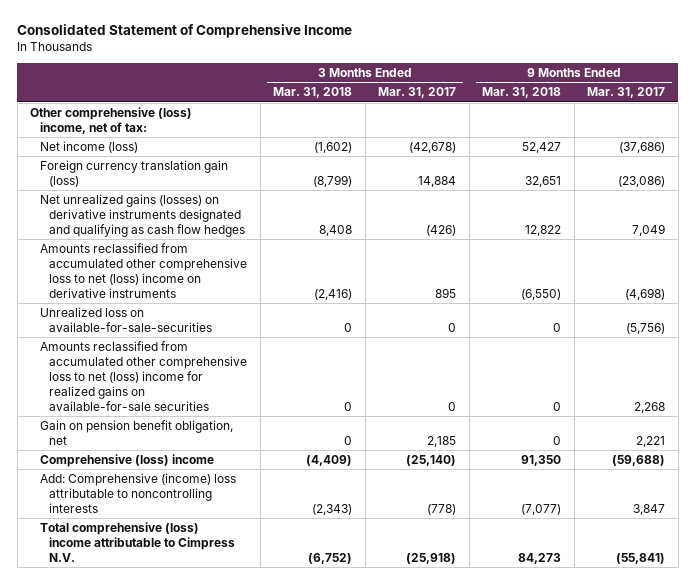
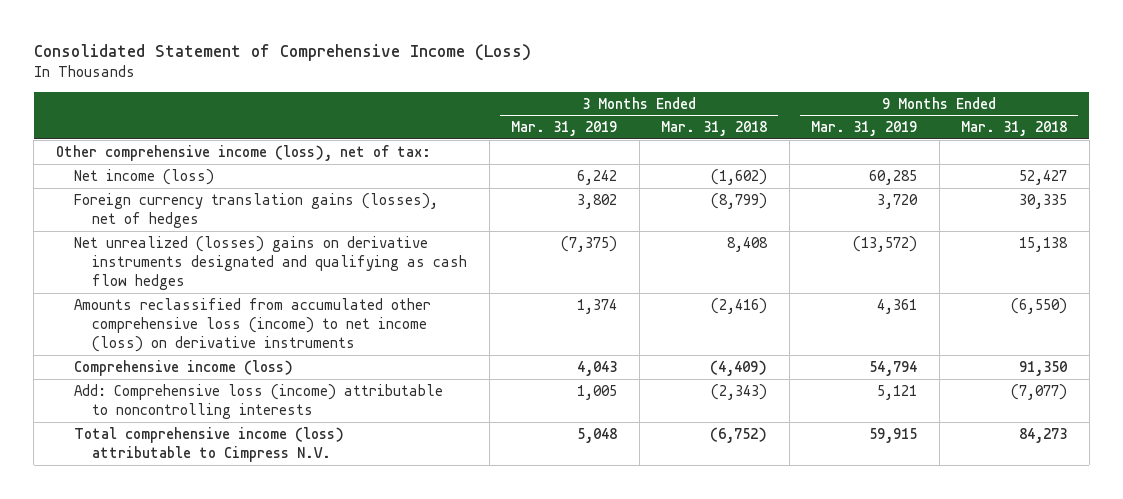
- Consolidated Statement of Comprehensive Income
+ Consolidated Statement of Comprehensive Income (Loss)
- | 3 Months Ended Mar. 31, 2018 | 3 Months Ended Mar. 31, 2017 | 9 Months Ended Mar. 31, 2018 | 9 Months Ended Mar. 31, 2017
+ | 3 Months Ended Mar. 31, 2019 | 3 Months Ended Mar. 31, 2018 | 9 Months Ended Mar. 31, 2019 | 9 Months Ended Mar. 31, 2018
- Other comprehensive (loss) income, net of tax:
+ Other comprehensive income (loss), net of tax:
- Foreign currency translation gain (loss) | (8,799) | 14,884 | 32,651 | (23,086)
- Net unrealized gains (losses) on derivative instruments designated and qualifying as cash flow hedges | 8,408 | (426) | 12,822 | 7,049
- Amounts reclassified from accumulated other comprehensive loss to net (loss) income on derivative instruments | (2,416) | 895 | (6,550) | (4,698)
- Unrealized loss on available-for-sale-securities | 0 | 0 | 0 | (5,756)
- Amounts reclassified from accumulated other comprehensive loss to net (loss) income for realized gains on available-for-sale securities | 0 | 0 | 0 | 2,268
- Gain on pension benefit obligation, net | 0 | 2,185 | 0 | 2,221
- Comprehensive (loss) income | (4,409) | (25,140) | 91,350 | (59,688)
- Add: Comprehensive (income) loss attributable to noncontrolling interests | (2,343) | (778) | (7,077) | 3,847
- Total comprehensive (loss) income attributable to Cimpress N.V. | (6,752) | (25,918) | 84,273 | (55,841)
+ Foreign currency translation gains (losses), net of hedges | 3,802 | (8,799) | 3,720 | 30,335
+ Net unrealized (losses) gains on derivative instruments designated and qualifying as cash flow hedges | (7,375) | 8,408 | (13,572) | 15,138
+ Amounts reclassified from accumulated other comprehensive loss (income) to net income (loss) on derivative instruments | 1,374 | (2,416) | 4,361 | (6,550)
+ Comprehensive income (loss) | 4,043 | (4,409) | 54,794 | 91,350
+ Add: Comprehensive loss (income) attributable to noncontrolling interests | 1,005 | (2,343) | 5,121 | (7,077)
+ Total comprehensive income (loss) attributable to Cimpress N.V. | 5,048 | (6,752) | 59,915 | 84,273

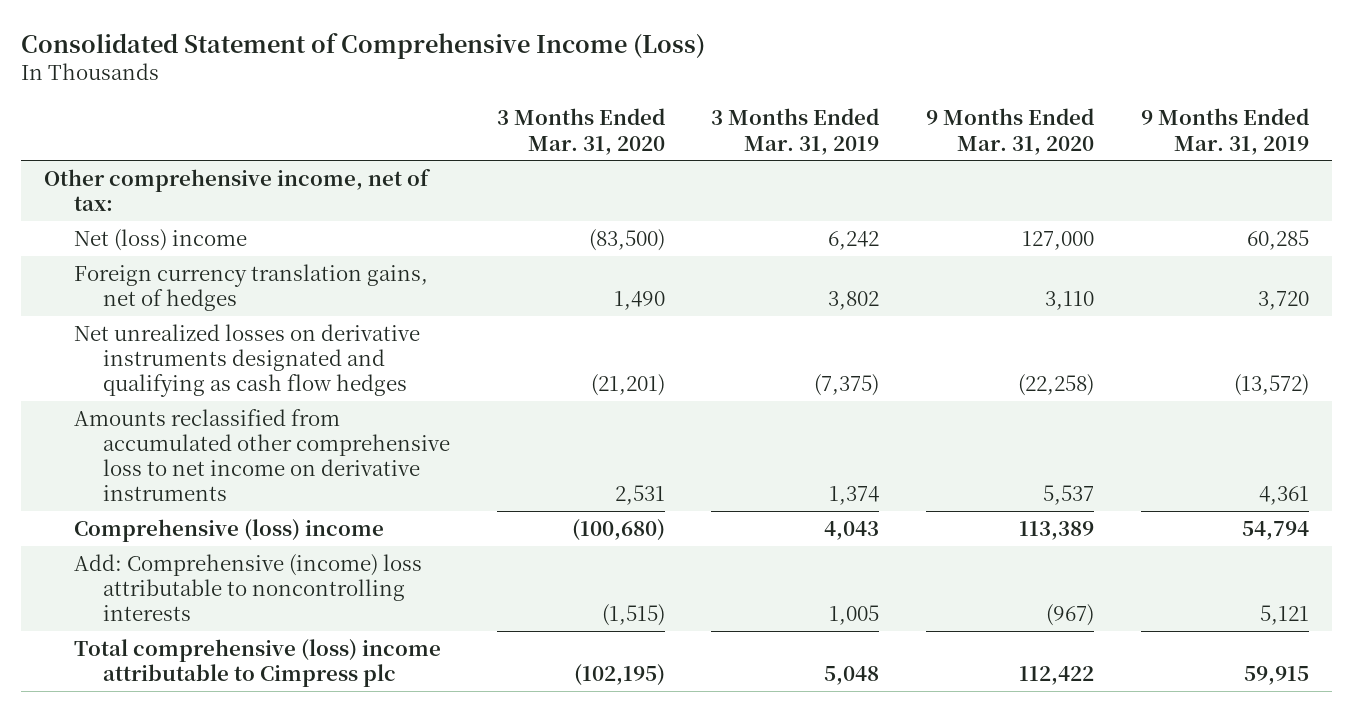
- | 3 Months Ended Mar. 31, 2019 | 3 Months Ended Mar. 31, 2018 | 9 Months Ended Mar. 31, 2019 | 9 Months Ended Mar. 31, 2018
+ | 3 Months Ended Mar. 31, 2020 | 3 Months Ended Mar. 31, 2019 | 9 Months Ended Mar. 31, 2020 | 9 Months Ended Mar. 31, 2019
- Other comprehensive income (loss), net of tax:
- Net income (loss) | 6,242 | (1,602) | 60,285 | 52,427
- Foreign currency translation gains (losses), net of hedges | 3,802 | (8,799) | 3,720 | 30,335
- Net unrealized (losses) gains on derivative instruments designated and qualifying as cash flow hedges | (7,375) | 8,408 | (13,572) | 15,138
- Amounts reclassified from accumulated other comprehensive loss (income) to net income (loss) on derivative instruments | 1,374 | (2,416) | 4,361 | (6,550)
- Comprehensive income (loss) | 4,043 | (4,409) | 54,794 | 91,350
- Add: Comprehensive loss (income) attributable to noncontrolling interests | 1,005 | (2,343) | 5,121 | (7,077)
- Total comprehensive income (loss) attributable to Cimpress N.V. | 5,048 | (6,752) | 59,915 | 84,273
+ Other comprehensive income, net of tax:
+ Net (loss) income | (83,500) | 6,242 | 127,000 | 60,285
+ Foreign currency translation gains, net of hedges | 1,490 | 3,802 | 3,110 | 3,720
+ Net unrealized losses on derivative instruments designated and qualifying as cash flow hedges | (21,201) | (7,375) | (22,258) | (13,572)
+ Amounts reclassified from accumulated other comprehensive loss to net income on derivative instruments | 2,531 | 1,374 | 5,537 | 4,361
+ Comprehensive (loss) income | (100,680) | 4,043 | 113,389 | 54,794
+ Add: Comprehensive (income) loss attributable to noncontrolling interests | (1,515) | 1,005 | (967) | 5,121
+ Total comprehensive (loss) income attributable to Cimpress plc | (102,195) | 5,048 | 112,422 | 59,915

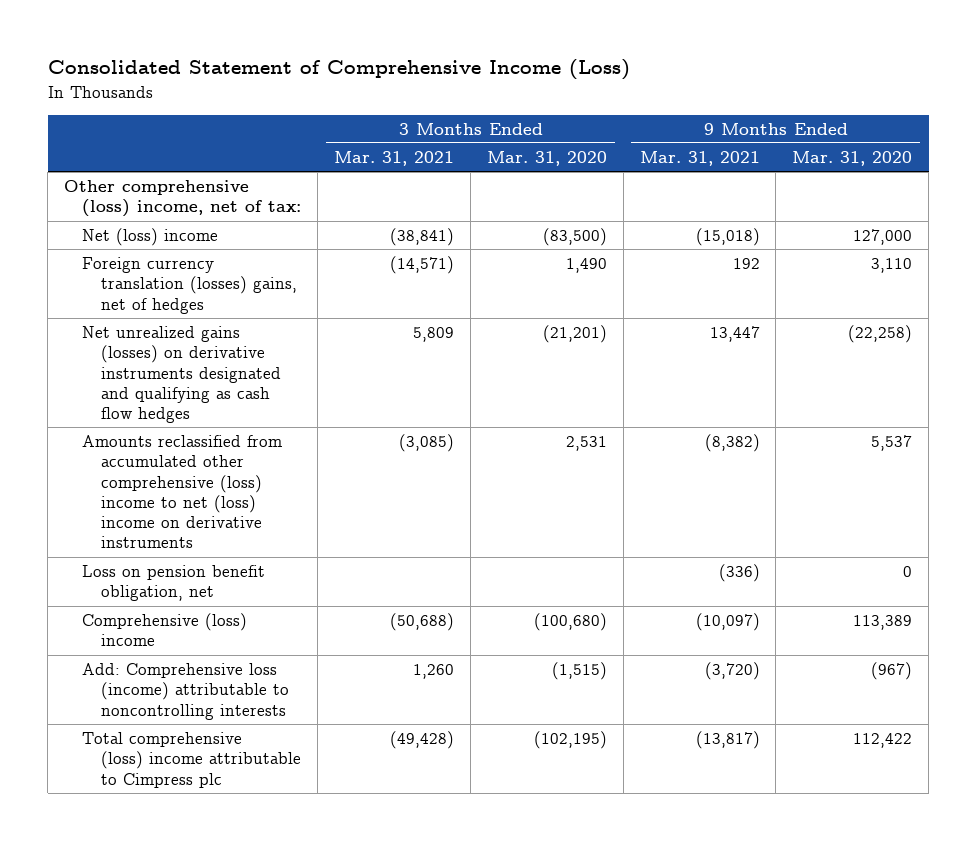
- | 3 Months Ended Mar. 31, 2020 | 3 Months Ended Mar. 31, 2019 | 9 Months Ended Mar. 31, 2020 | 9 Months Ended Mar. 31, 2019
+ | 3 Months Ended Mar. 31, 2021 | 3 Months Ended Mar. 31, 2020 | 9 Months Ended Mar. 31, 2021 | 9 Months Ended Mar. 31, 2020
- Other comprehensive income, net of tax:
+ Other comprehensive (loss) income, net of tax:
- Foreign currency translation gains, net of hedges | 1,490 | 3,802 | 3,110 | 3,720
- Net unrealized losses on derivative instruments designated and qualifying as cash flow hedges | (21,201) | (7,375) | (22,258) | (13,572)
- Amounts reclassified from accumulated other comprehensive loss to net income on derivative instruments | 2,531 | 1,374 | 5,537 | 4,361
+ Foreign currency translation (losses) gains, net of hedges | (14,571) | 1,490 | 192 | 3,110
+ Net unrealized gains (losses) on derivative instruments designated and qualifying as cash flow hedges | 5,809 | (21,201) | 13,447 | (22,258)
+ Amounts reclassified from accumulated other comprehensive (loss) income to net (loss) income on derivative instruments | (3,085) | 2,531 | (8,382) | 5,537
+ Loss on pension benefit obligation, net | | | (336) | 0
- Add: Comprehensive (income) loss attributable to noncontrolling interests | (1,515) | 1,005 | (967) | 5,121
+ Add: Comprehensive loss (income) attributable to noncontrolling interests | 1,260 | (1,515) | (3,720) | (967)

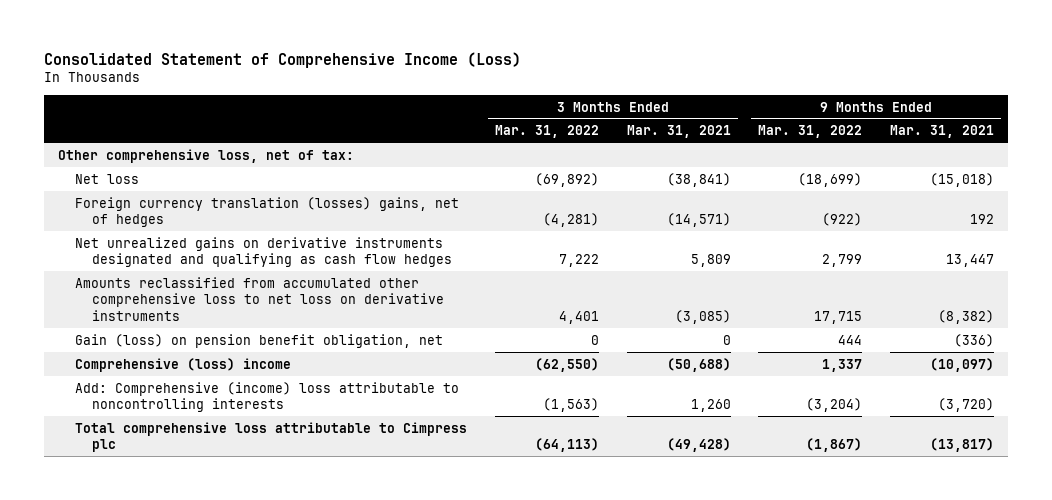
- | 3 Months Ended Mar. 31, 2021 | 3 Months Ended Mar. 31, 2020 | 9 Months Ended Mar. 31, 2021 | 9 Months Ended Mar. 31, 2020
+ | 3 Months Ended Mar. 31, 2022 | 3 Months Ended Mar. 31, 2021 | 9 Months Ended Mar. 31, 2022 | 9 Months Ended Mar. 31, 2021
- Other comprehensive (loss) income, net of tax:
- Net (loss) income | (38,841) | (83,500) | (15,018) | 127,000
+ Other comprehensive loss, net of tax:
+ Net loss | (69,892) | (38,841) | (18,699) | (15,018)
- Net unrealized gains (losses) on derivative instruments designated and qualifying as cash flow hedges | 5,809 | (21,201) | 13,447 | (22,258)
- Amounts reclassified from accumulated other comprehensive (loss) income to net (loss) income on derivative instruments | (3,085) | 2,531 | (8,382) | 5,537
- Loss on pension benefit obligation, net | | | (336) | 0
+ Net unrealized gains on derivative instruments designated and qualifying as cash flow hedges | 7,222 | 5,809 | 2,799 | 13,447
+ Amounts reclassified from accumulated other comprehensive loss to net loss on derivative instruments | 4,401 | (3,085) | 17,715 | (8,382)
+ Gain (loss) on pension benefit obligation, net | 0 | 0 | 444 | (336)
- Add: Comprehensive loss (income) attributable to noncontrolling interests | 1,260 | (1,515) | (3,720) | (967)
- Total comprehensive (loss) income attributable to Cimpress plc | (49,428) | (102,195) | (13,817) | 112,422
+ Add: Comprehensive (income) loss attributable to noncontrolling interests | (1,563) | 1,260 | (3,204) | (3,720)
+ Total comprehensive loss attributable to Cimpress plc | (64,113) | (49,428) | (1,867) | (13,817)

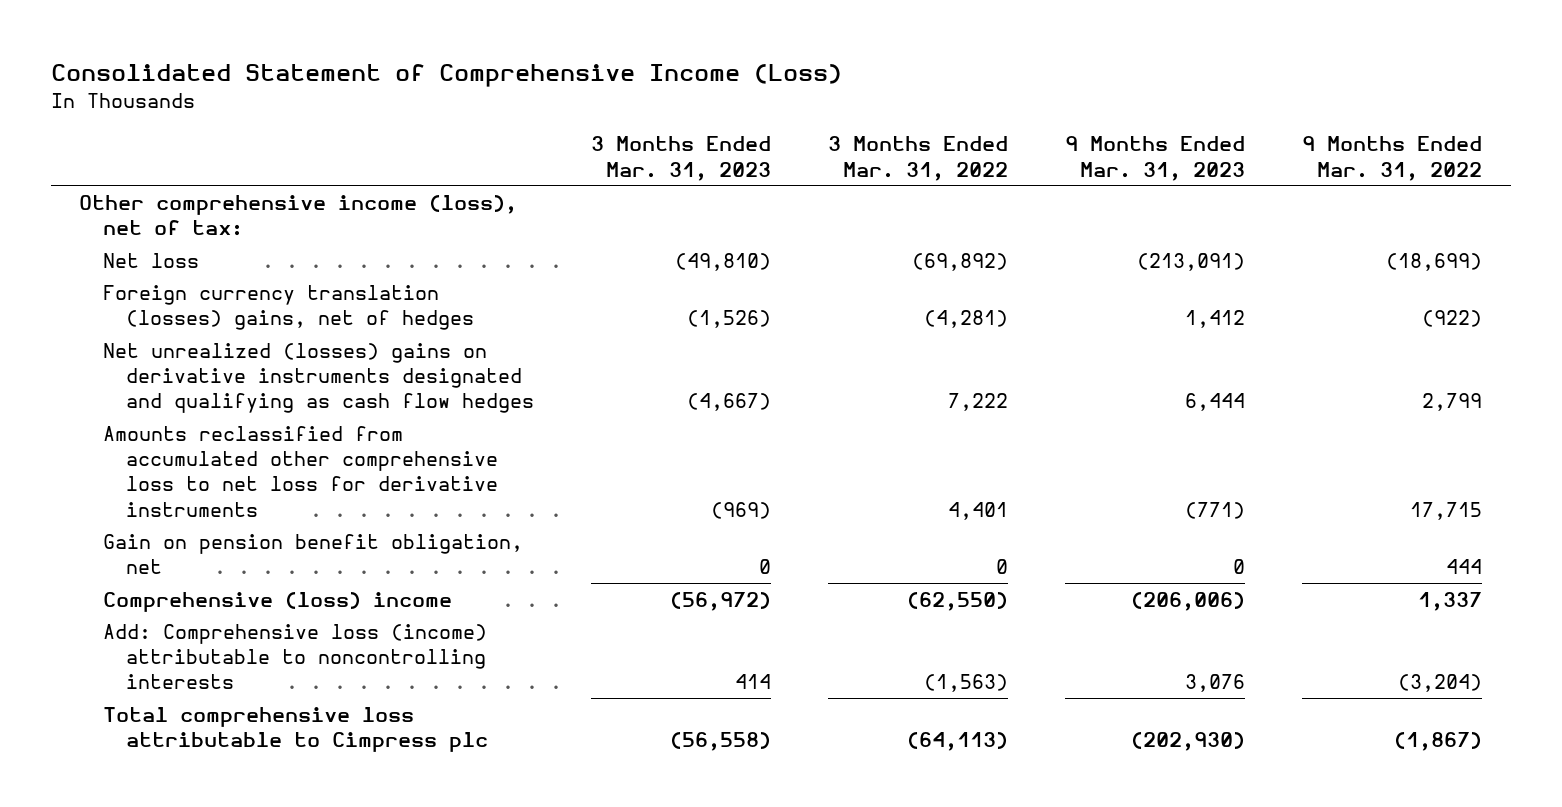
- | 3 Months Ended Mar. 31, 2022 | 3 Months Ended Mar. 31, 2021 | 9 Months Ended Mar. 31, 2022 | 9 Months Ended Mar. 31, 2021
+ | 3 Months Ended Mar. 31, 2023 | 3 Months Ended Mar. 31, 2022 | 9 Months Ended Mar. 31, 2023 | 9 Months Ended Mar. 31, 2022
- Other comprehensive loss, net of tax:
+ Other comprehensive income (loss), net of tax:
- Net unrealized gains on derivative instruments designated and qualifying as cash flow hedges | 7,222 | 5,809 | 2,799 | 13,447
- Amounts reclassified from accumulated other comprehensive loss to net loss on derivative instruments | 4,401 | (3,085) | 17,715 | (8,382)
- Gain (loss) on pension benefit obligation, net | 0 | 0 | 444 | (336)
+ Net unrealized (losses) gains on derivative instruments designated and qualifying as cash flow hedges | (4,667) | 7,222 | 6,444 | 2,799
+ Amounts reclassified from accumulated other comprehensive loss to net loss for derivative instruments | (969) | 4,401 | (771) | 17,715
+ Gain on pension benefit obligation, net | 0 | 0 | 0 | 444
- Add: Comprehensive (income) loss attributable to noncontrolling interests | (1,563) | 1,260 | (3,204) | (3,720)
+ Add: Comprehensive loss (income) attributable to noncontrolling interests | 414 | (1,563) | 3,076 | (3,204)

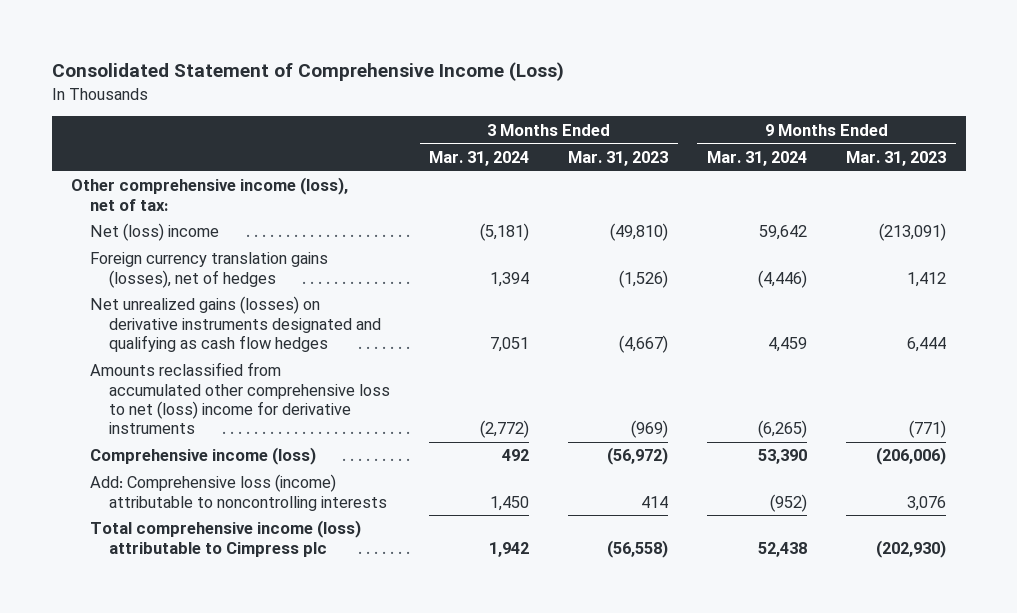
- | 3 Months Ended Mar. 31, 2023 | 3 Months Ended Mar. 31, 2022 | 9 Months Ended Mar. 31, 2023 | 9 Months Ended Mar. 31, 2022
+ | 3 Months Ended Mar. 31, 2024 | 3 Months Ended Mar. 31, 2023 | 9 Months Ended Mar. 31, 2024 | 9 Months Ended Mar. 31, 2023
- Net loss | (49,810) | (69,892) | (213,091) | (18,699)
- Foreign currency translation (losses) gains, net of hedges | (1,526) | (4,281) | 1,412 | (922)
- Net unrealized (losses) gains on derivative instruments designated and qualifying as cash flow hedges | (4,667) | 7,222 | 6,444 | 2,799
- Amounts reclassified from accumulated other comprehensive loss to net loss for derivative instruments | (969) | 4,401 | (771) | 17,715
- Gain on pension benefit obligation, net | 0 | 0 | 0 | 444
- Comprehensive (loss) income | (56,972) | (62,550) | (206,006) | 1,337
+ Net (loss) income | (5,181) | (49,810) | 59,642 | (213,091)
+ Foreign currency translation gains (losses), net of hedges | 1,394 | (1,526) | (4,446) | 1,412
+ Net unrealized gains (losses) on derivative instruments designated and qualifying as cash flow hedges | 7,051 | (4,667) | 4,459 | 6,444
+ Amounts reclassified from accumulated other comprehensive loss to net (loss) income for derivative instruments | (2,772) | (969) | (6,265) | (771)
+ Comprehensive income (loss) | 492 | (56,972) | 53,390 | (206,006)
- Total comprehensive loss attributable to Cimpress plc | (56,558) | (64,113) | (202,930) | (1,867)
+ Total comprehensive income (loss) attributable to Cimpress plc | 1,942 | (56,558) | 52,438 | (202,930)

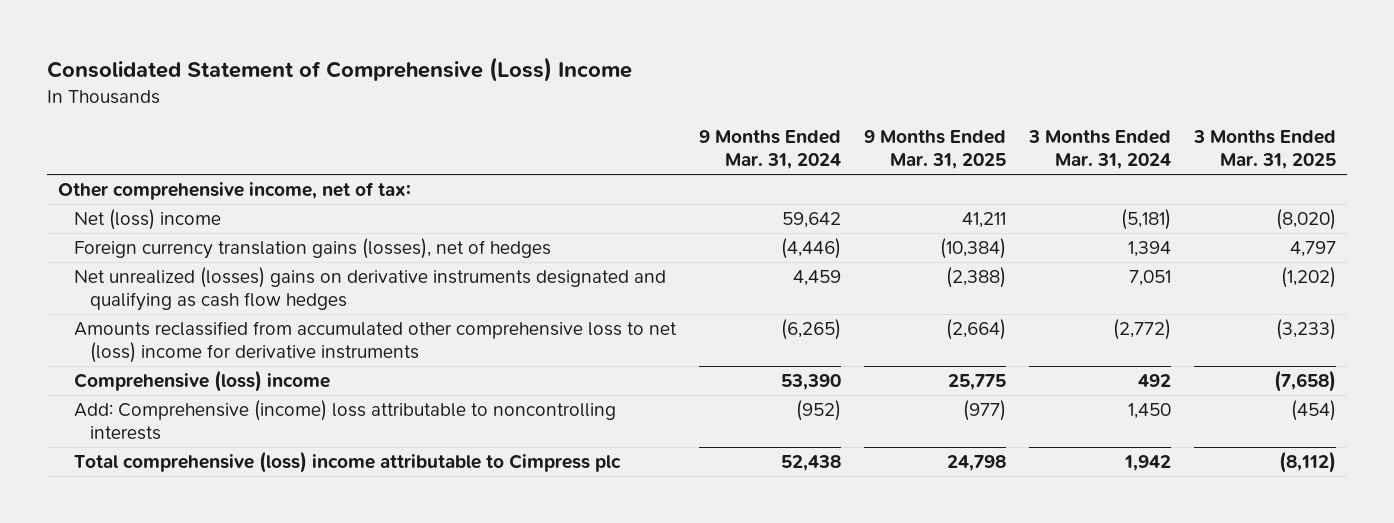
- Consolidated Statement of Comprehensive Income (Loss)
+ Consolidated Statement of Comprehensive (Loss) Income
- | 3 Months Ended Mar. 31, 2024 | 3 Months Ended Mar. 31, 2023 | 9 Months Ended Mar. 31, 2024 | 9 Months Ended Mar. 31, 2023
+ | 9 Months Ended Mar. 31, 2024 | 9 Months Ended Mar. 31, 2025 | 3 Months Ended Mar. 31, 2024 | 3 Months Ended Mar. 31, 2025
- Other comprehensive income (loss), net of tax:
+ Other comprehensive income, net of tax:
- Net unrealized gains (losses) on derivative instruments designated and qualifying as cash flow hedges | 7,051 | (4,667) | 4,459 | 6,444
+ Net unrealized (losses) gains on derivative instruments designated and qualifying as cash flow hedges | 4,459 | (2,388) | 7,051 | (1,202)
- Comprehensive income (loss) | 492 | (56,972) | 53,390 | (206,006)
- Add: Comprehensive loss (income) attributable to noncontrolling interests | 1,450 | 414 | (952) | 3,076
- Total comprehensive income (loss) attributable to Cimpress plc | 1,942 | (56,558) | 52,438 | (202,930)
+ Comprehensive (loss) income | 53,390 | 25,775 | 492 | (7,658)
+ Add: Comprehensive (income) loss attributable to noncontrolling interests | (952) | (977) | 1,450 | (454)
+ Total comprehensive (loss) income attributable to Cimpress plc | 52,438 | 24,798 | 1,942 | (8,112)

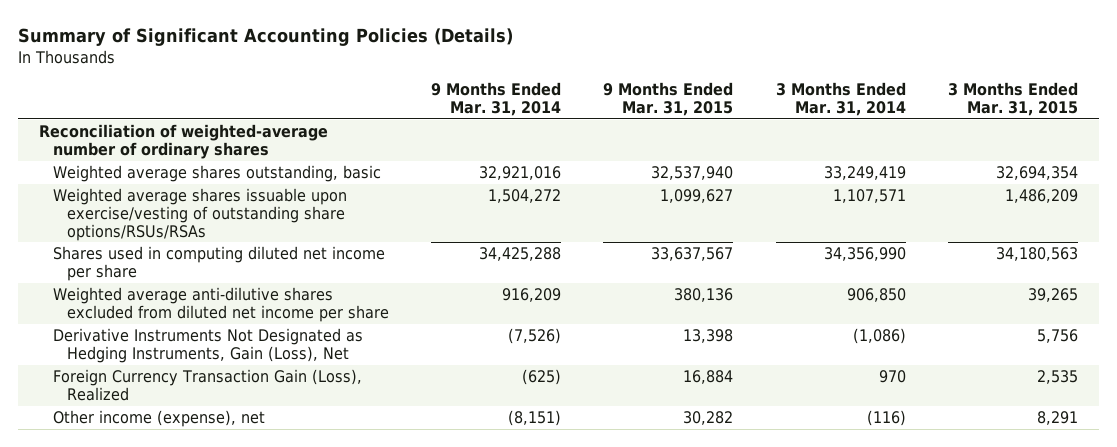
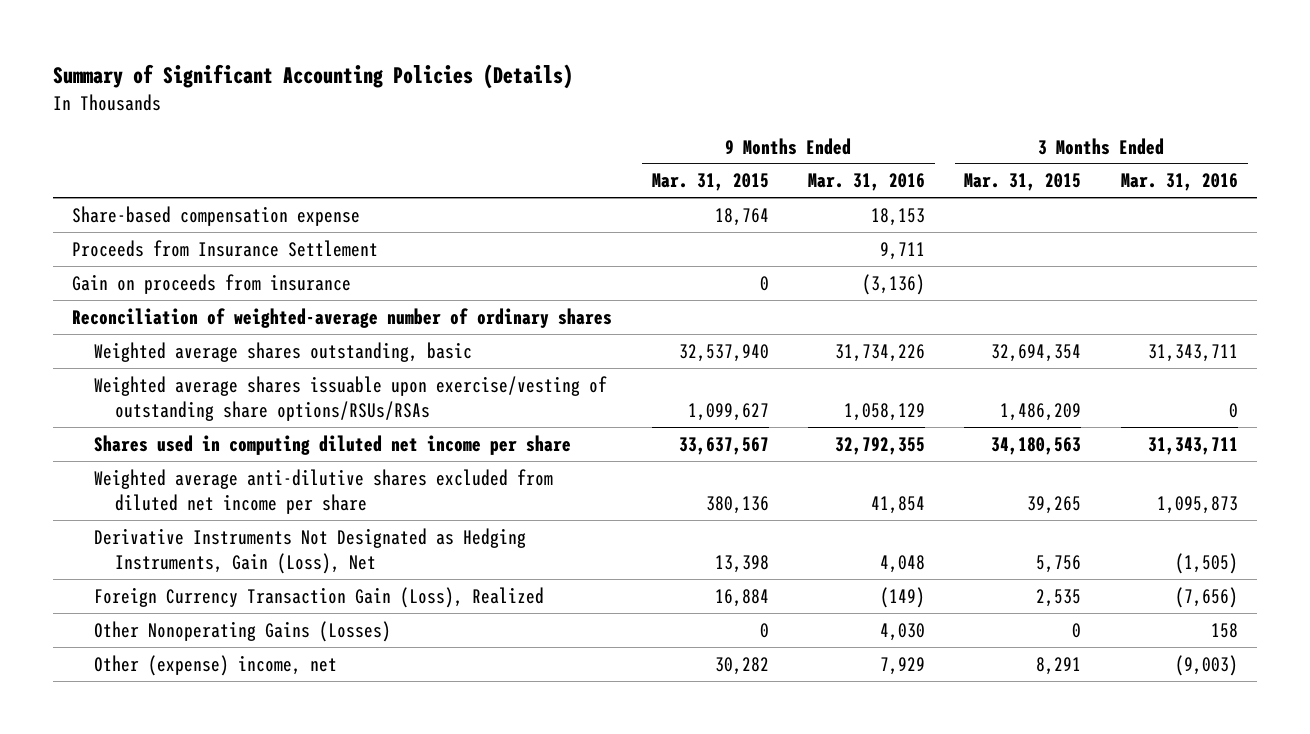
- | 9 Months Ended Mar. 31, 2014 | 9 Months Ended Mar. 31, 2015 | 3 Months Ended Mar. 31, 2014 | 3 Months Ended Mar. 31, 2015
+ | 9 Months Ended Mar. 31, 2015 | 9 Months Ended Mar. 31, 2016 | 3 Months Ended Mar. 31, 2015 | 3 Months Ended Mar. 31, 2016
+ Share-based compensation expense | 18,764 | 18,153 | |
+ Proceeds from Insurance Settlement | | 9,711 | |
+ Gain on proceeds from insurance | 0 | (3,136) | |
- Other income (expense), net | (8,151) | 30,282 | (116) | 8,291
+ Other Nonoperating Gains (Losses) | 0 | 4,030 | 0 | 158
+ Other (expense) income, net | 30,282 | 7,929 | 8,291 | (9,003)

